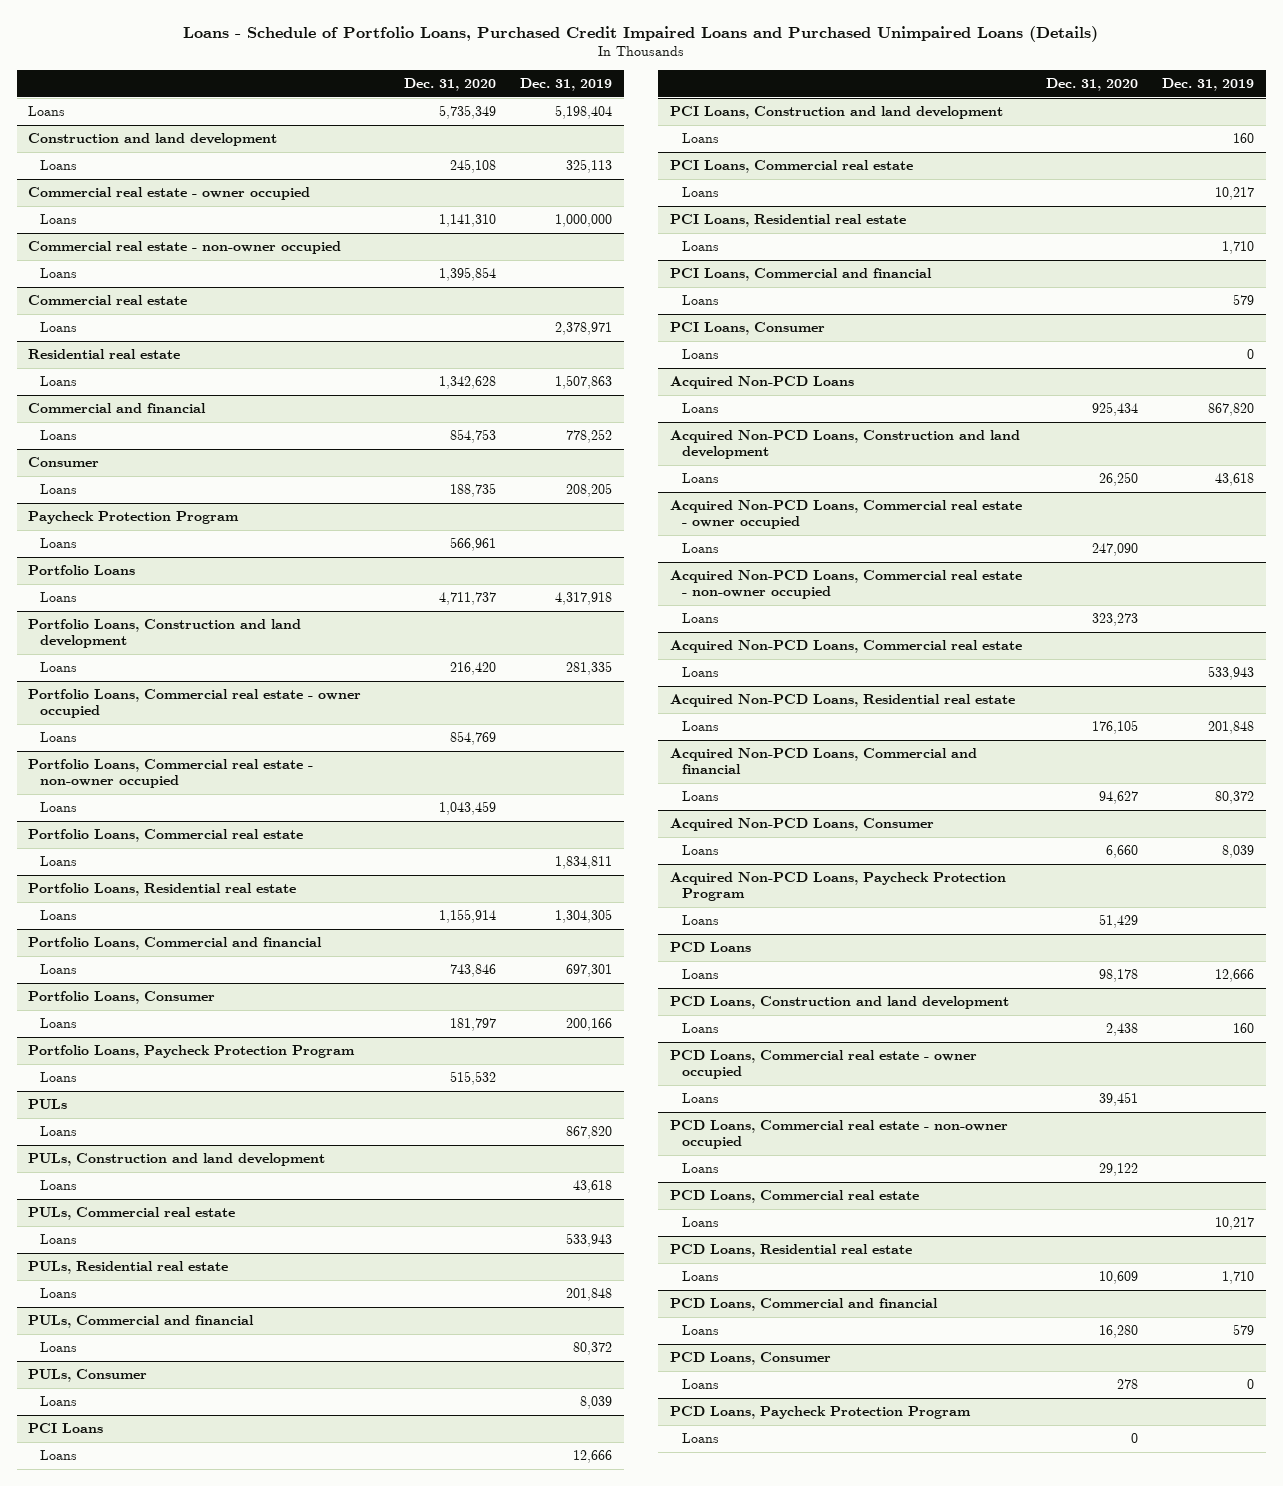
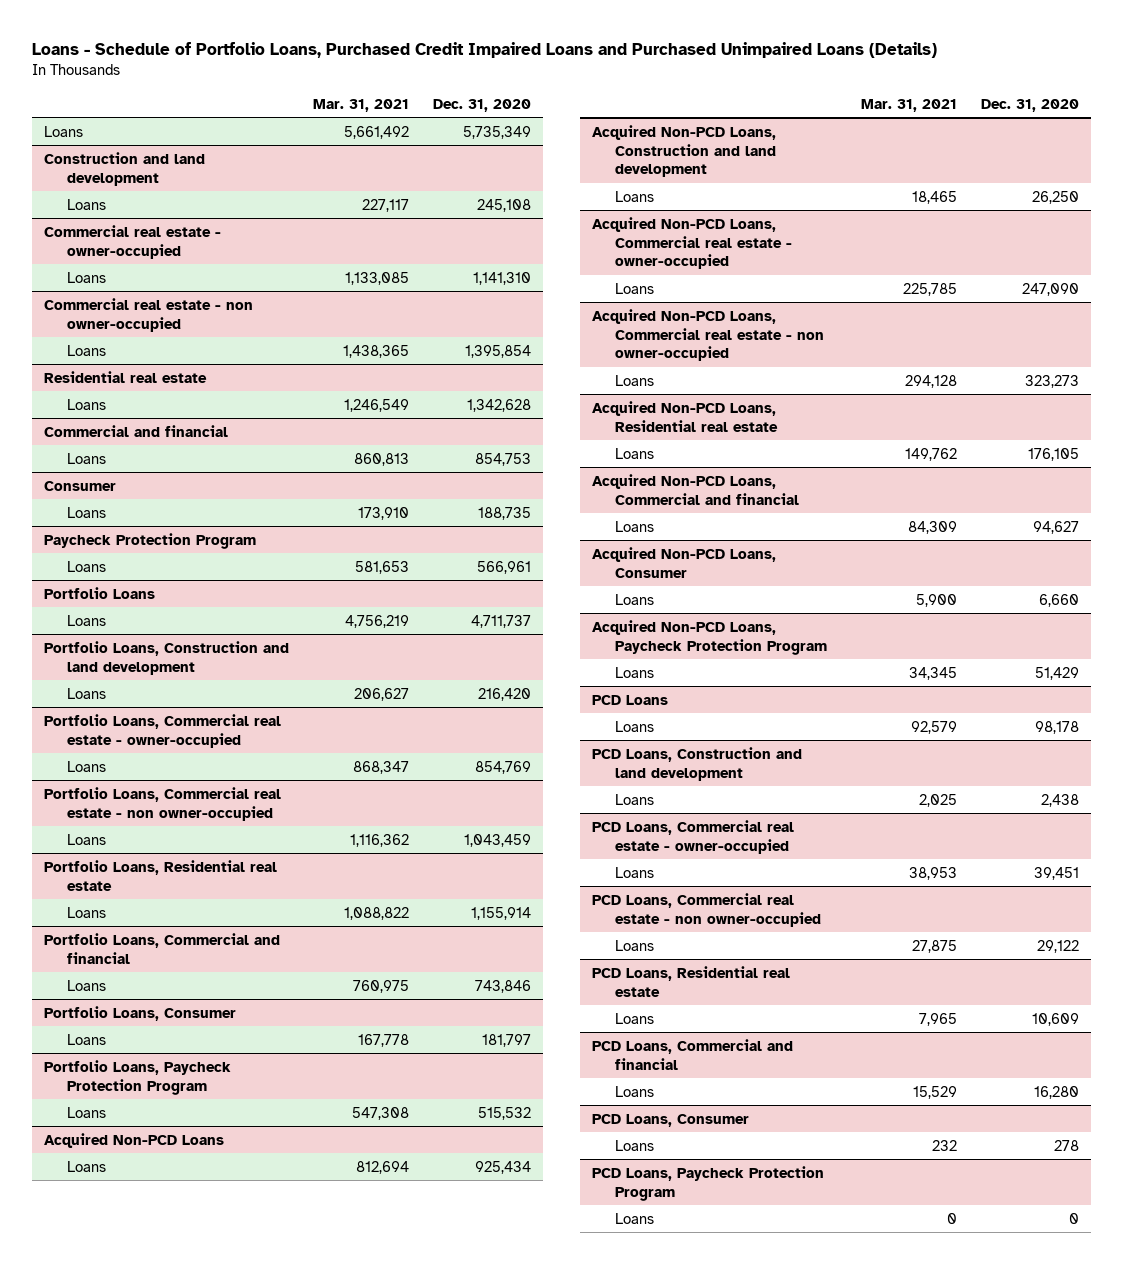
- | Dec. 31, 2020 | Dec. 31, 2019
+ | Mar. 31, 2021 | Dec. 31, 2020
- Commercial real estate - owner occupied
+ Commercial real estate - owner-occupied
- Commercial real estate - non-owner occupied
+ Commercial real estate - non owner-occupied
- Commercial real estate
- Loans | | 2,378,971
- Portfolio Loans, Commercial real estate - owner occupied
+ Portfolio Loans, Commercial real estate - owner-occupied
- Portfolio Loans, Commercial real estate - non-owner occupied
+ Portfolio Loans, Commercial real estate - non owner-occupied
- Portfolio Loans, Commercial real estate
- Loans | | 1,834,811
- PULs
- Loans | | 867,820
- PULs, Construction and land development
- Loans | | 43,618
- PULs, Commercial real estate
- Loans | | 533,943
- PULs, Residential real estate
- Loans | | 201,848
- PULs, Commercial and financial
- Loans | | 80,372
- PULs, Consumer
- Loans | | 8,039
- PCI Loans
- Loans | | 12,666
- PCI Loans, Construction and land development
- Loans | | 160
- PCI Loans, Commercial real estate
- Loans | | 10,217
- PCI Loans, Residential real estate
- Loans | | 1,710
- PCI Loans, Commercial and financial
- Loans | | 579
- PCI Loans, Consumer
- Loans | | 0
- Acquired Non-PCD Loans, Commercial real estate - owner occupied
+ Acquired Non-PCD Loans, Commercial real estate - owner-occupied
- Acquired Non-PCD Loans, Commercial real estate - non-owner occupied
+ Acquired Non-PCD Loans, Commercial real estate - non owner-occupied
- Acquired Non-PCD Loans, Commercial real estate
- Loans | | 533,943
- PCD Loans, Commercial real estate - owner occupied
+ PCD Loans, Commercial real estate - owner-occupied
- PCD Loans, Commercial real estate - non-owner occupied
+ PCD Loans, Commercial real estate - non owner-occupied
- PCD Loans, Commercial real estate
- Loans | | 10,217

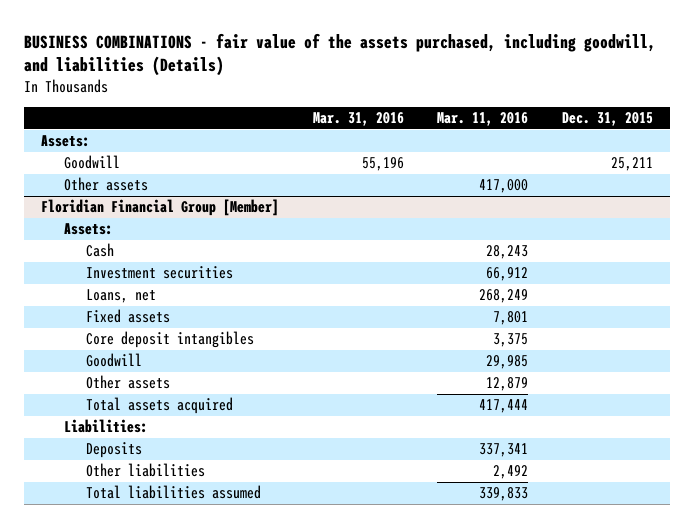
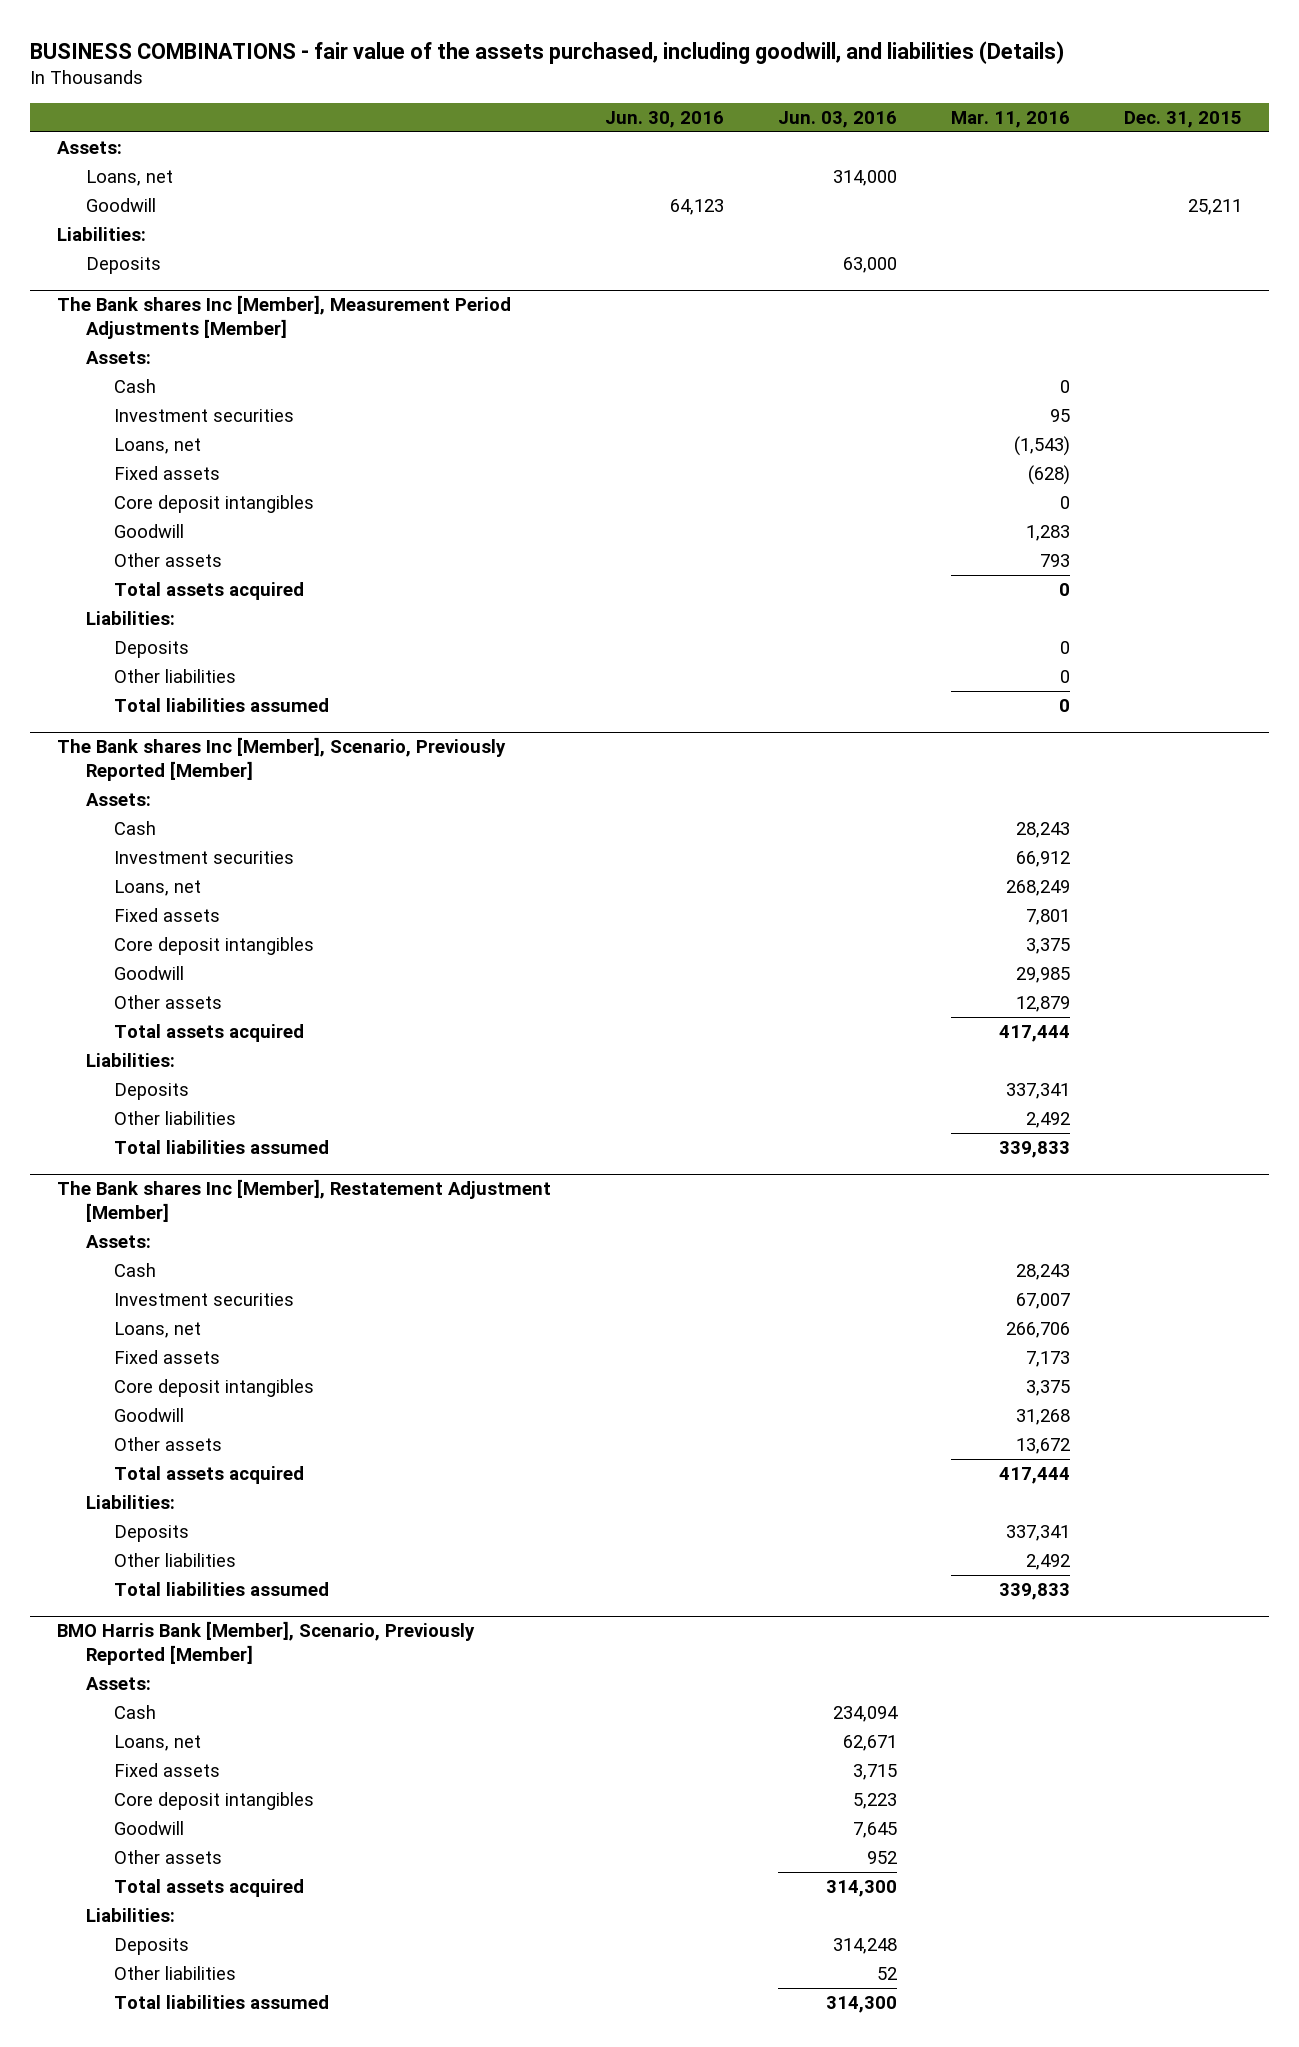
- | Mar. 31, 2016 | Mar. 11, 2016 | Dec. 31, 2015
+ | Jun. 30, 2016 | Jun. 03, 2016 | Mar. 11, 2016 | Dec. 31, 2015
+ Loans, net | | 314,000 | |
- Other assets | | 417,000 |
- Floridian Financial Group [Member]
+ Liabilities:
+ Deposits | | 63,000 | |
+ The Bank shares Inc [Member], Measurement Period Adjustments [Member]
+ Cash | | | 0 |
+ Investment securities | | | 95 |
+ Loans, net | | | (1,543) |
+ Fixed assets | | | (628) |
+ Core deposit intangibles | | | 0 |
+ Goodwill | | | 1,283 |
+ Other assets | | | 793 |
+ Total assets acquired | | | 0 |
+ Liabilities:
+ Deposits | | | 0 |
+ Other liabilities | | | 0 |
+ Total liabilities assumed | | | 0 |
+ The Bank shares Inc [Member], Scenario, Previously Reported [Member]
+ Assets:
+ The Bank shares Inc [Member], Restatement Adjustment [Member]
+ Assets:
+ Cash | | | 28,243 |
+ Investment securities | | | 67,007 |
+ Loans, net | | | 266,706 |
+ Fixed assets | | | 7,173 |
+ Core deposit intangibles | | | 3,375 |
+ Goodwill | | | 31,268 |
+ Other assets | | | 13,672 |
+ Total assets acquired | | | 417,444 |
+ Liabilities:
+ Deposits | | | 337,341 |
+ Other liabilities | | | 2,492 |
+ Total liabilities assumed | | | 339,833 |
+ BMO Harris Bank [Member], Scenario, Previously Reported [Member]
+ Assets:
+ Cash | | 234,094 | |
+ Loans, net | | 62,671 | |
+ Fixed assets | | 3,715 | |
+ Core deposit intangibles | | 5,223 | |
+ Goodwill | | 7,645 | |
+ Other assets | | 952 | |
+ Total assets acquired | | 314,300 | |
+ Liabilities:
+ Deposits | | 314,248 | |
+ Other liabilities | | 52 | |
+ Total liabilities assumed | | 314,300 | |

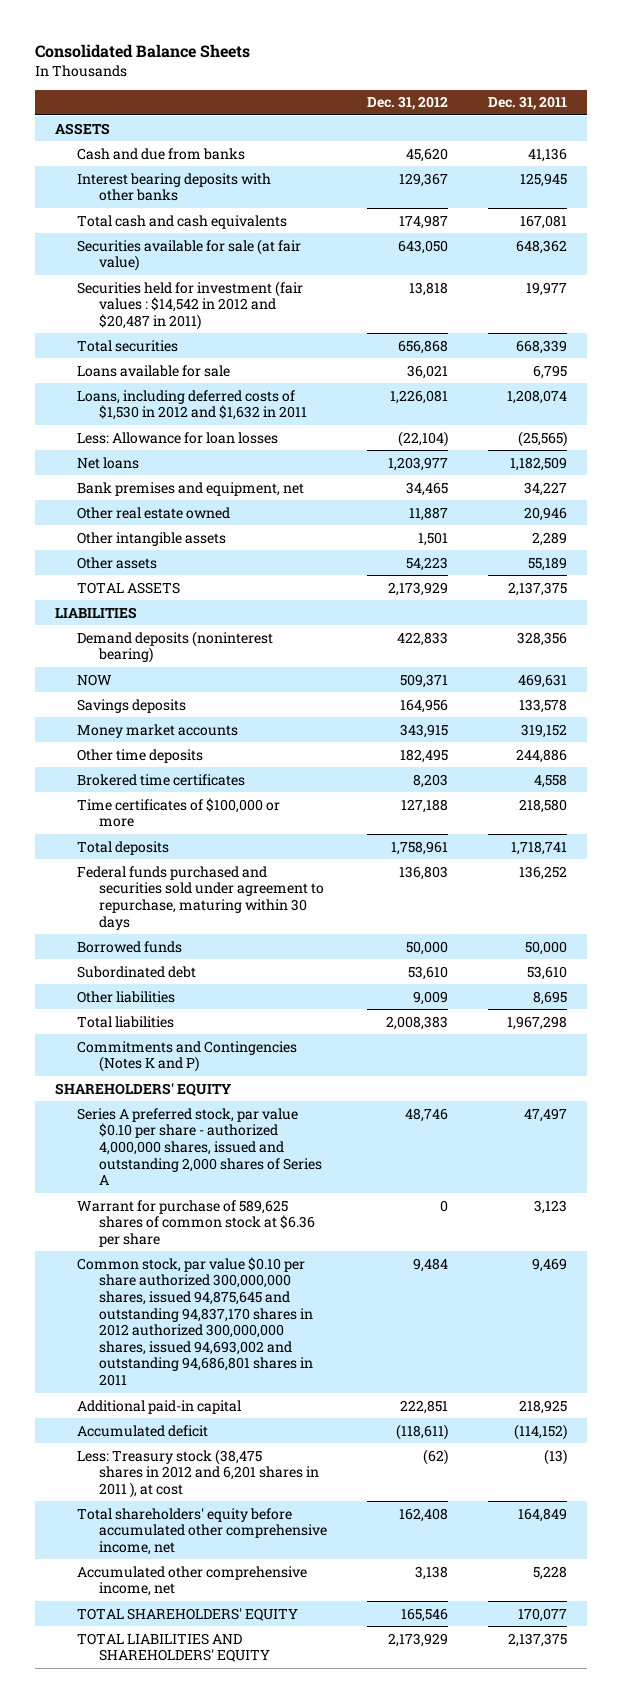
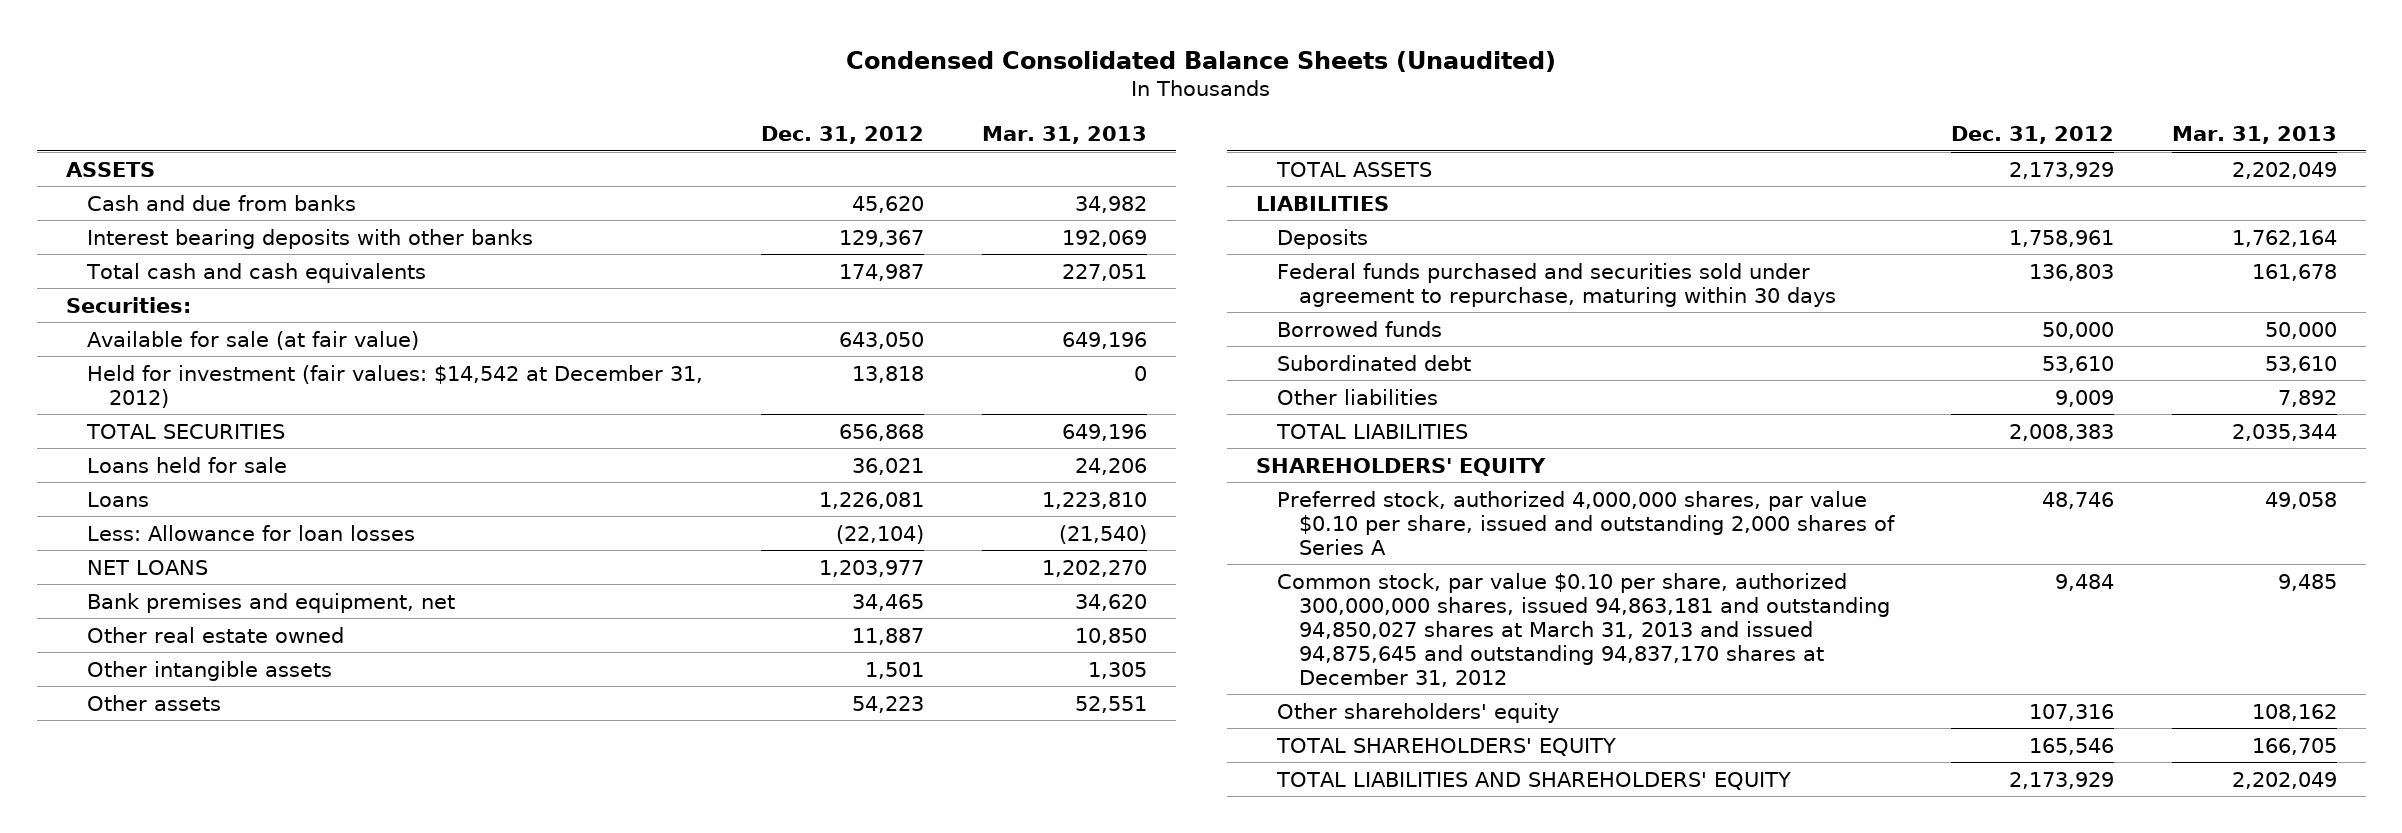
- Consolidated Balance Sheets
+ Condensed Consolidated Balance Sheets (Unaudited)
- | Dec. 31, 2012 | Dec. 31, 2011
+ | Dec. 31, 2012 | Mar. 31, 2013
- Securities available for sale (at fair value) | 643,050 | 648,362
- Securities held for investment (fair values : $14,542 in 2012 and $20,487 in 2011) | 13,818 | 19,977
- Total securities | 656,868 | 668,339
- Loans available for sale | 36,021 | 6,795
- Loans, including deferred costs of $1,530 in 2012 and $1,632 in 2011 | 1,226,081 | 1,208,074
+ Securities:
+ Available for sale (at fair value) | 643,050 | 649,196
+ Held for investment (fair values: $14,542 at December 31, 2012) | 13,818 | 0
+ TOTAL SECURITIES | 656,868 | 649,196
+ Loans held for sale | 36,021 | 24,206
+ Loans | 1,226,081 | 1,223,810
- Net loans | 1,203,977 | 1,182,509
+ NET LOANS | 1,203,977 | 1,202,270
- Demand deposits (noninterest bearing) | 422,833 | 328,356
- NOW | 509,371 | 469,631
- Savings deposits | 164,956 | 133,578
- Money market accounts | 343,915 | 319,152
- Other time deposits | 182,495 | 244,886
- Brokered time certificates | 8,203 | 4,558
- Time certificates of $100,000 or more | 127,188 | 218,580
- Total deposits | 1,758,961 | 1,718,741
+ Deposits | 1,758,961 | 1,762,164
- Total liabilities | 2,008,383 | 1,967,298
- Commitments and Contingencies (Notes K and P)
+ TOTAL LIABILITIES | 2,008,383 | 2,035,344
- Series A preferred stock, par value $0.10 per share - authorized 4,000,000 shares, issued and outstanding 2,000 shares of Series A | 48,746 | 47,497
- Warrant for purchase of 589,625 shares of common stock at $6.36 per share | 0 | 3,123
- Common stock, par value $0.10 per share authorized 300,000,000 shares, issued 94,875,645 and outstanding 94,837,170 shares in 2012 authorized 300,000,000 shares, issued 94,693,002 and outstanding 94,686,801 shares in 2011 | 9,484 | 9,469
- Additional paid-in capital | 222,851 | 218,925
- Accumulated deficit | (118,611) | (114,152)
- Less: Treasury stock (38,475 shares in 2012 and 6,201 shares in 2011 ), at cost | (62) | (13)
- Total shareholders' equity before accumulated other comprehensive income, net | 162,408 | 164,849
- Accumulated other comprehensive income, net | 3,138 | 5,228
+ Preferred stock, authorized 4,000,000 shares, par value $0.10 per share, issued and outstanding 2,000 shares of Series A | 48,746 | 49,058
+ Common stock, par value $0.10 per share, authorized 300,000,000 shares, issued 94,863,181 and outstanding 94,850,027 shares at March 31, 2013 and issued 94,875,645 and outstanding 94,837,170 shares at December 31, 2012 | 9,484 | 9,485
+ Other shareholders' equity | 107,316 | 108,162

